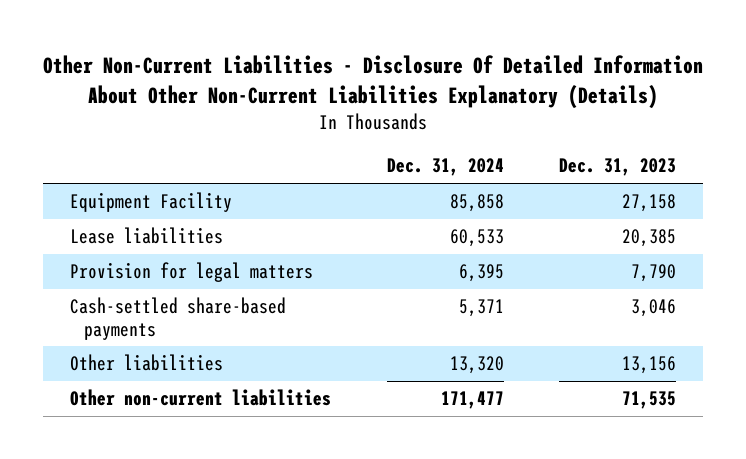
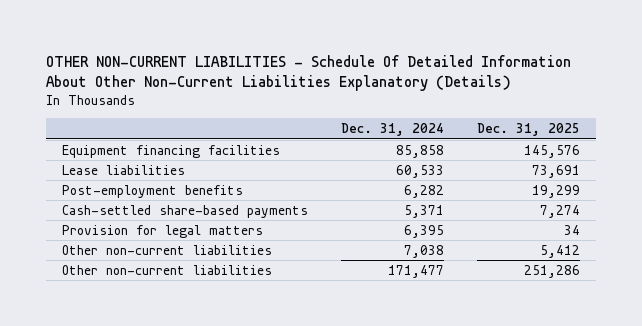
- Other Non-Current Liabilities - Disclosure Of Detailed Information About Other Non-Current Liabilities Explanatory (Details)
+ OTHER NON-CURRENT LIABILITIES - Schedule Of Detailed Information About Other Non-Current Liabilities Explanatory (Details)
- | Dec. 31, 2024 | Dec. 31, 2023
+ | Dec. 31, 2024 | Dec. 31, 2025
- Equipment Facility | 85,858 | 27,158
+ Equipment financing facilities | 85,858 | 145,576
+ Post-employment benefits | 6,282 | 19,299
- Other liabilities | 13,320 | 13,156
moved down: Provision for legal matters | 6,395 | 34
+ Other non-current liabilities | 7,038 | 5,412

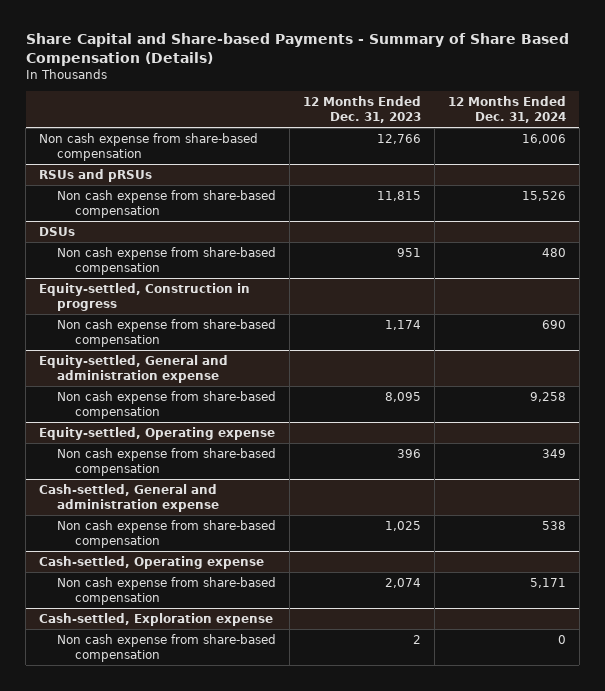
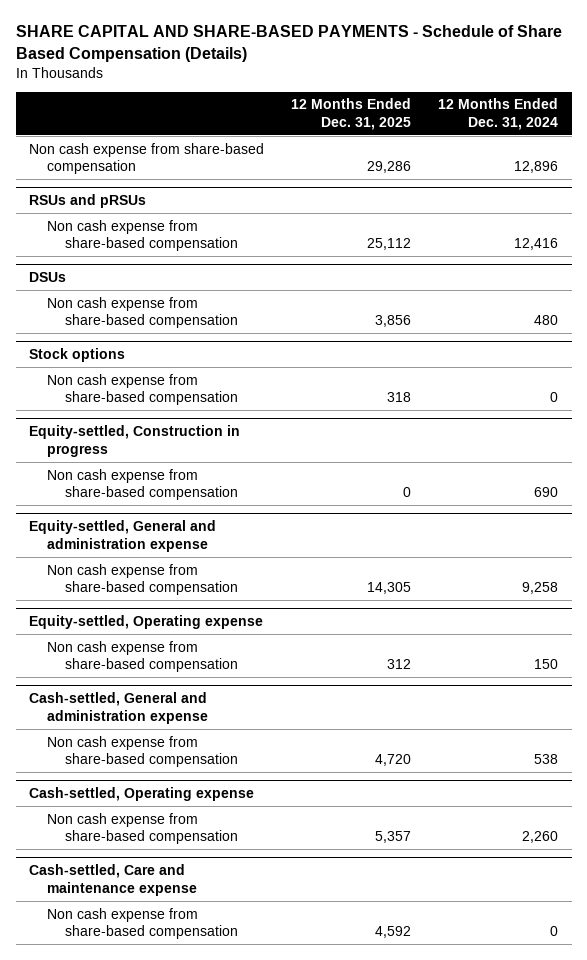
- Share Capital and Share-based Payments - Summary of Share Based Compensation (Details)
+ SHARE CAPITAL AND SHARE-BASED PAYMENTS - Schedule of Share Based Compensation (Details)
- | 12 Months Ended Dec. 31, 2023 | 12 Months Ended Dec. 31, 2024
+ | 12 Months Ended Dec. 31, 2025 | 12 Months Ended Dec. 31, 2024
- Non cash expense from share-based compensation | 12,766 | 16,006
+ Non cash expense from share-based compensation | 29,286 | 12,896
@ RSUs and pRSUs
- Non cash expense from share-based compensation | 11,815 | 15,526
+ Non cash expense from share-based compensation | 25,112 | 12,416
+ Stock options
+ Non cash expense from share-based compensation | 318 | 0
@ Equity-settled, Operating expense
- Non cash expense from share-based compensation | 396 | 349
+ Non cash expense from share-based compensation | 312 | 150
@ Cash-settled, Operating expense
- Non cash expense from share-based compensation | 2,074 | 5,171
- Cash-settled, Exploration expense
@ Cash-settled, Operating expense
+ Non cash expense from share-based compensation | 5,357 | 2,260
+ Cash-settled, Care and maintenance expense

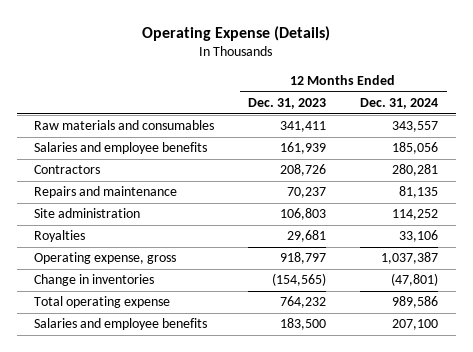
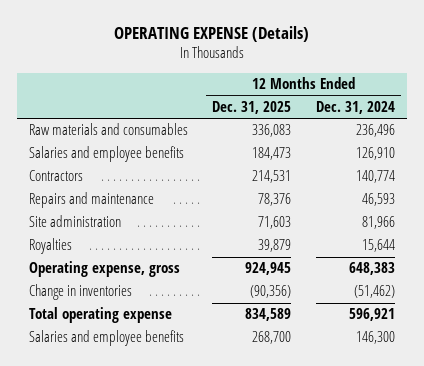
- Operating Expense (Details)
+ OPERATING EXPENSE (Details)
- | 12 Months Ended Dec. 31, 2023 | 12 Months Ended Dec. 31, 2024
+ | 12 Months Ended Dec. 31, 2025 | 12 Months Ended Dec. 31, 2024
- Raw materials and consumables | 341,411 | 343,557
- Salaries and employee benefits | 161,939 | 185,056
- Contractors | 208,726 | 280,281
- Repairs and maintenance | 70,237 | 81,135
- Site administration | 106,803 | 114,252
- Royalties | 29,681 | 33,106
- Operating expense, gross | 918,797 | 1,037,387
- Change in inventories | (154,565) | (47,801)
- Total operating expense | 764,232 | 989,586
- Salaries and employee benefits | 183,500 | 207,100
+ Raw materials and consumables | 336,083 | 236,496
+ Salaries and employee benefits | 184,473 | 126,910
+ Contractors | 214,531 | 140,774
+ Repairs and maintenance | 78,376 | 46,593
+ Site administration | 71,603 | 81,966
+ Royalties | 39,879 | 15,644
+ Operating expense, gross | 924,945 | 648,383
+ Change in inventories | (90,356) | (51,462)
+ Total operating expense | 834,589 | 596,921
+ Salaries and employee benefits | 268,700 | 146,300

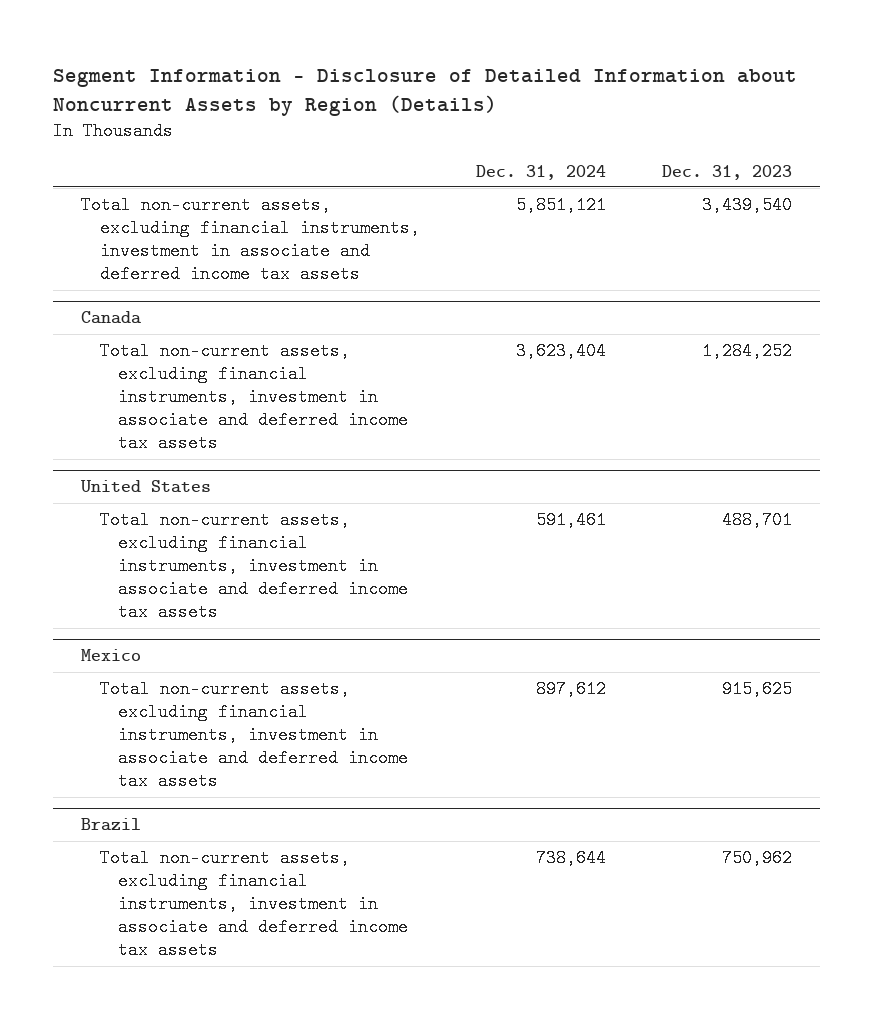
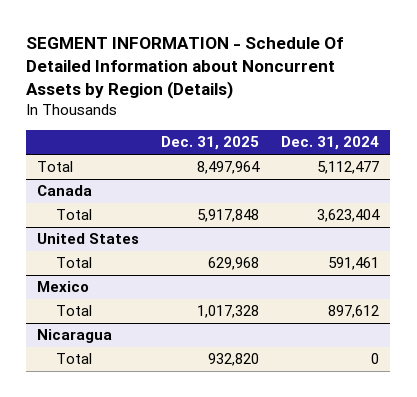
- Segment Information - Disclosure of Detailed Information about Noncurrent Assets by Region (Details)
+ SEGMENT INFORMATION - Schedule Of Detailed Information about Noncurrent Assets by Region (Details)
- | Dec. 31, 2024 | Dec. 31, 2023
+ | Dec. 31, 2025 | Dec. 31, 2024
- Total non-current assets, excluding financial instruments, investment in associate and deferred income tax assets | 5,851,121 | 3,439,540
+ Total | 8,497,964 | 5,112,477
@ Canada
- Total non-current assets, excluding financial instruments, investment in associate and deferred income tax assets | 3,623,404 | 1,284,252
+ Total | 5,917,848 | 3,623,404
@ United States
- Total non-current assets, excluding financial instruments, investment in associate and deferred income tax assets | 591,461 | 488,701
+ Total | 629,968 | 591,461
@ Mexico
- Total non-current assets, excluding financial instruments, investment in associate and deferred income tax assets | 897,612 | 915,625
- Brazil
- Total non-current assets, excluding financial instruments, investment in associate and deferred income tax assets | 738,644 | 750,962
@ Mexico
+ Total | 1,017,328 | 897,612
+ Nicaragua
+ Total | 932,820 | 0

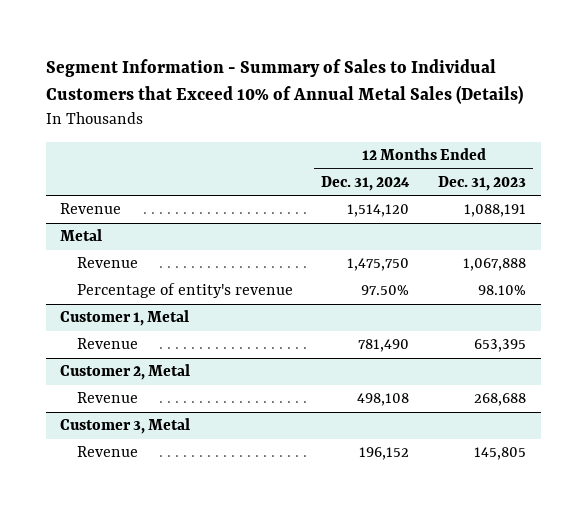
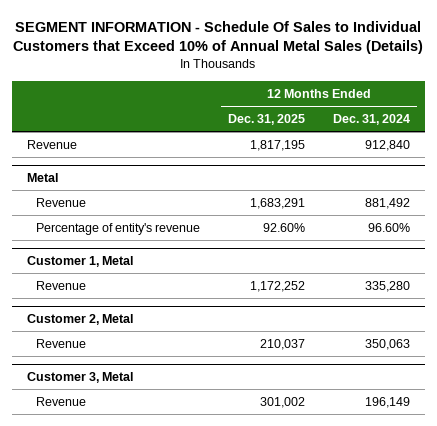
- Segment Information - Summary of Sales to Individual Customers that Exceed 10% of Annual Metal Sales (Details)
+ SEGMENT INFORMATION - Schedule Of Sales to Individual Customers that Exceed 10% of Annual Metal Sales (Details)
- | 12 Months Ended Dec. 31, 2024 | 12 Months Ended Dec. 31, 2023
+ | 12 Months Ended Dec. 31, 2025 | 12 Months Ended Dec. 31, 2024
- Revenue | 1,514,120 | 1,088,191
+ Revenue | 1,817,195 | 912,840
@ Metal
- Revenue | 1,475,750 | 1,067,888
- Percentage of entity's revenue | 97.50% | 98.10%
+ Revenue | 1,683,291 | 881,492
+ Percentage of entity's revenue | 92.60% | 96.60%
@ Customer 1, Metal
- Revenue | 781,490 | 653,395
+ Revenue | 1,172,252 | 335,280
@ Customer 2, Metal
- Revenue | 498,108 | 268,688
+ Revenue | 210,037 | 350,063
@ Customer 3, Metal
- Revenue | 196,152 | 145,805
+ Revenue | 301,002 | 196,149

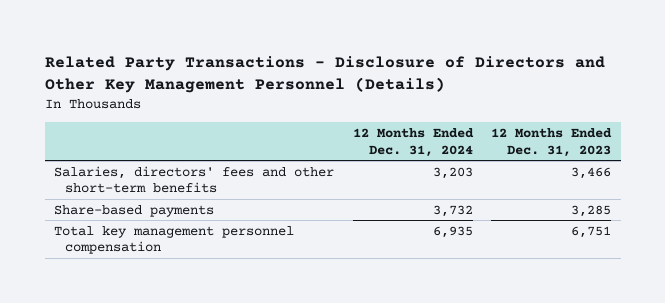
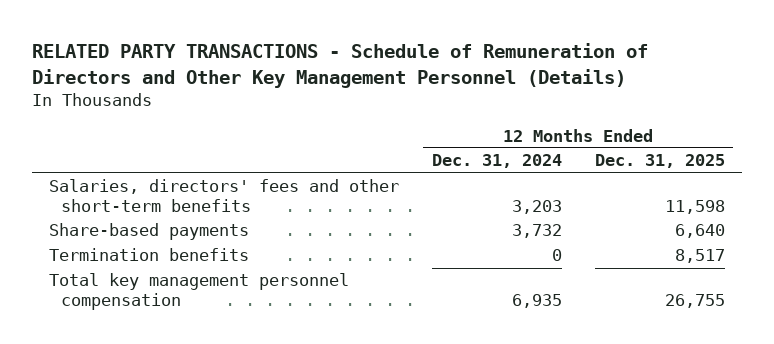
- Related Party Transactions - Disclosure of Directors and Other Key Management Personnel (Details)
+ RELATED PARTY TRANSACTIONS - Schedule of Remuneration of Directors and Other Key Management Personnel (Details)
- | 12 Months Ended Dec. 31, 2024 | 12 Months Ended Dec. 31, 2023
+ | 12 Months Ended Dec. 31, 2024 | 12 Months Ended Dec. 31, 2025
+ Termination benefits | 0 | 8,517

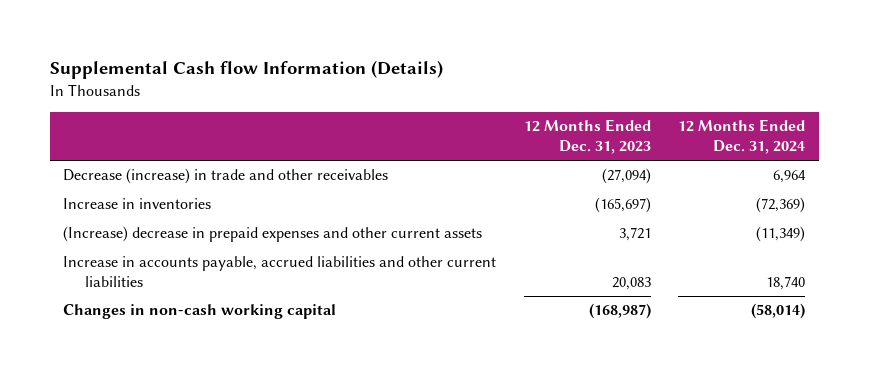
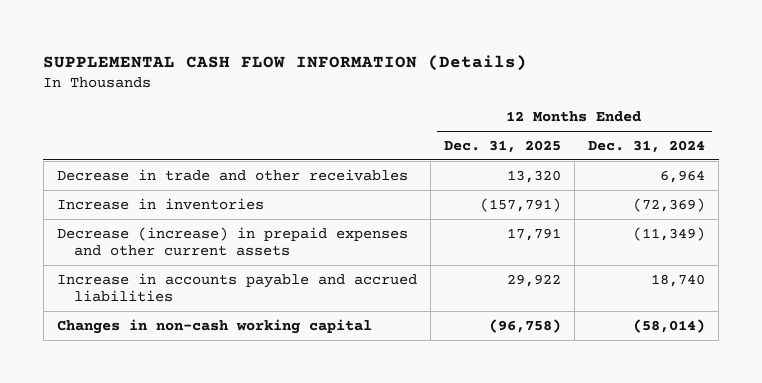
- Supplemental Cash flow Information (Details)
+ SUPPLEMENTAL CASH FLOW INFORMATION (Details)
- | 12 Months Ended Dec. 31, 2023 | 12 Months Ended Dec. 31, 2024
+ | 12 Months Ended Dec. 31, 2025 | 12 Months Ended Dec. 31, 2024
- Decrease (increase) in trade and other receivables | (27,094) | 6,964
+ Decrease in trade and other receivables | 13,320 | 6,964
- (Increase) decrease in prepaid expenses and other current assets | 3,721 | (11,349)
- Increase in accounts payable, accrued liabilities and other current liabilities | 20,083 | 18,740
+ Decrease (increase) in prepaid expenses and other current assets | 17,791 | (11,349)
+ Increase in accounts payable and accrued liabilities | 29,922 | 18,740

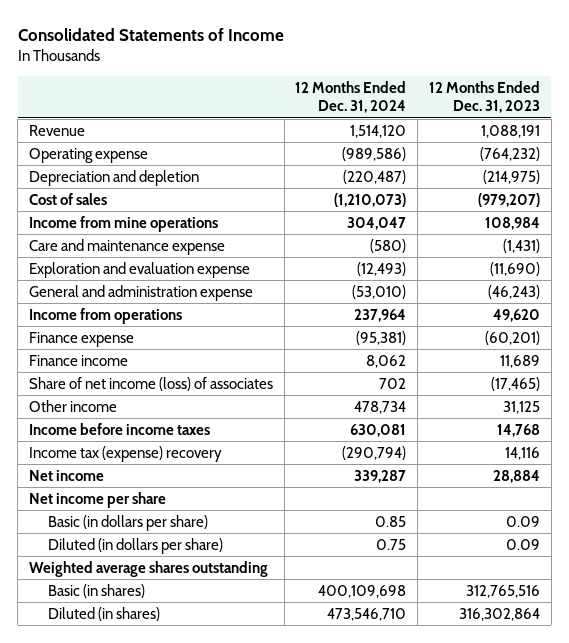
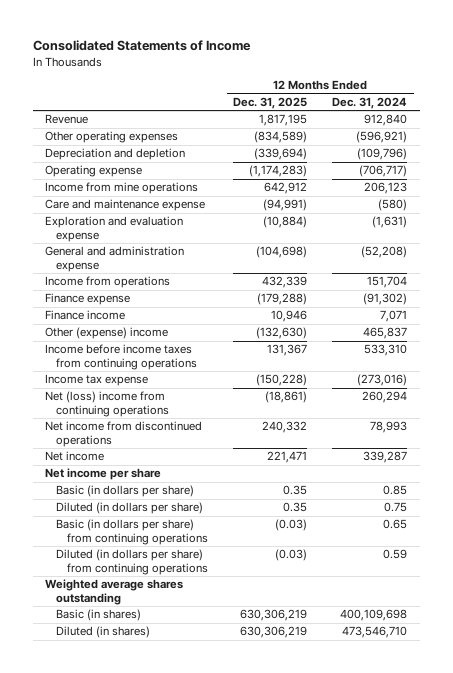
- | 12 Months Ended Dec. 31, 2024 | 12 Months Ended Dec. 31, 2023
+ | 12 Months Ended Dec. 31, 2025 | 12 Months Ended Dec. 31, 2024
- Revenue | 1,514,120 | 1,088,191
- Operating expense | (989,586) | (764,232)
- Depreciation and depletion | (220,487) | (214,975)
- Cost of sales | (1,210,073) | (979,207)
- Income from mine operations | 304,047 | 108,984
+ Revenue | 1,817,195 | 912,840
+ Other operating expenses | (834,589) | (596,921)
+ Depreciation and depletion | (339,694) | (109,796)
+ Operating expense | (1,174,283) | (706,717)
+ Income from mine operations | 642,912 | 206,123
- Exploration and evaluation expense | (12,493) | (11,690)
- General and administration expense | (53,010) | (46,243)
- Income from operations | 237,964 | 49,620
- Finance expense | (95,381) | (60,201)
- Finance income | 8,062 | 11,689
- Share of net income (loss) of associates | 702 | (17,465)
- Other income | 478,734 | 31,125
- Income before income taxes | 630,081 | 14,768
- Income tax (expense) recovery | (290,794) | 14,116
+ Exploration and evaluation expense | (10,884) | (1,631)
+ General and administration expense | (104,698) | (52,208)
+ Income from operations | 432,339 | 151,704
+ Finance expense | (179,288) | (91,302)
+ Finance income | 10,946 | 7,071
+ Other (expense) income | (132,630) | 465,837
+ Income before income taxes from continuing operations | 131,367 | 533,310
+ Income tax expense | (150,228) | (273,016)
+ Net (loss) income from continuing operations | (18,861) | 260,294
+ Net income from discontinued operations | 240,332 | 78,993
+ Basic (in dollars per share) from continuing operations | (0.03) | 0.65
+ Diluted (in dollars per share) from continuing operations | (0.03) | 0.59

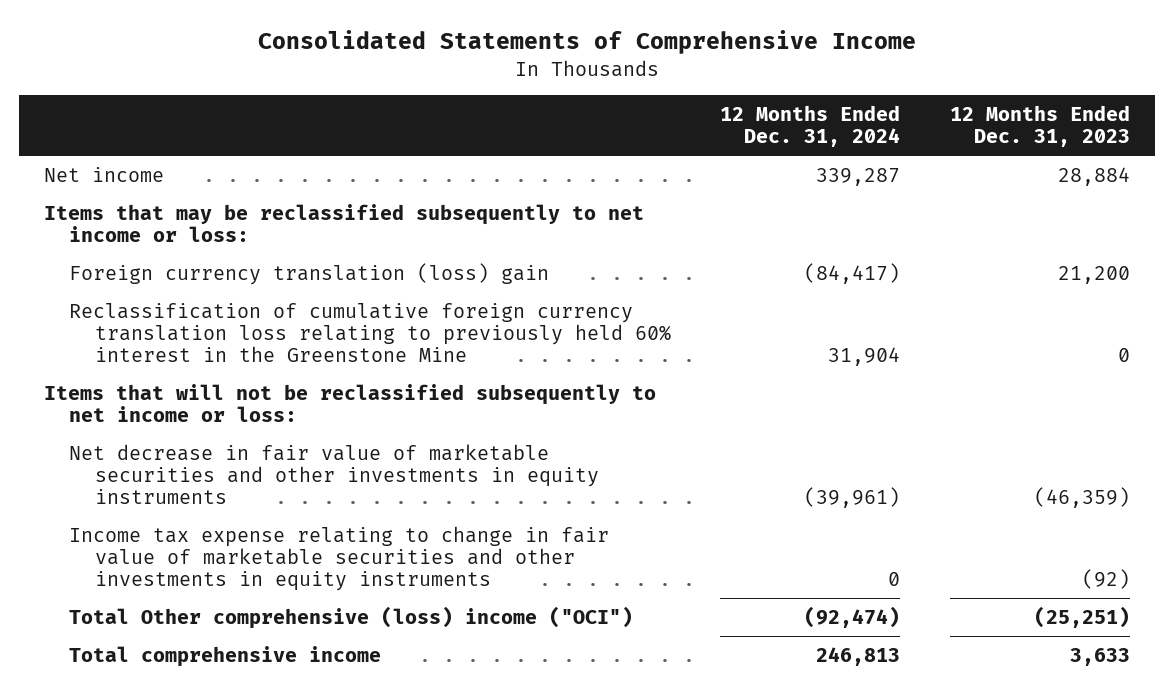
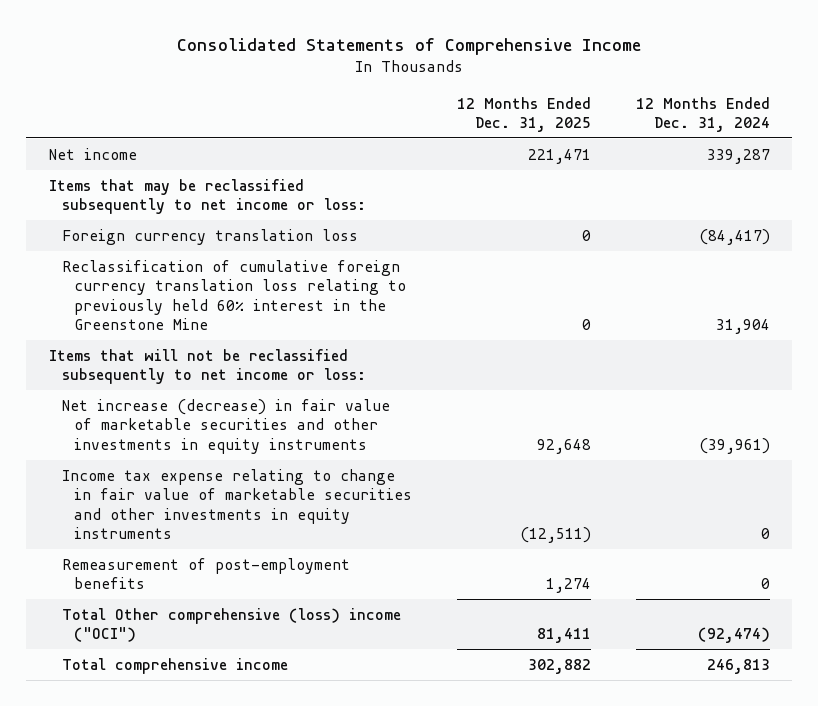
- | 12 Months Ended Dec. 31, 2024 | 12 Months Ended Dec. 31, 2023
+ | 12 Months Ended Dec. 31, 2025 | 12 Months Ended Dec. 31, 2024
- Foreign currency translation (loss) gain | (84,417) | 21,200
+ Foreign currency translation loss | 0 | (84,417)
- Net decrease in fair value of marketable securities and other investments in equity instruments | (39,961) | (46,359)
+ Net increase (decrease) in fair value of marketable securities and other investments in equity instruments | 92,648 | (39,961)
+ Remeasurement of post-employment benefits | 1,274 | 0

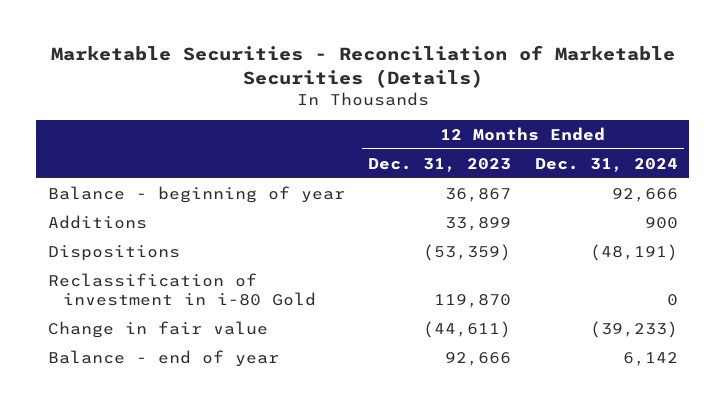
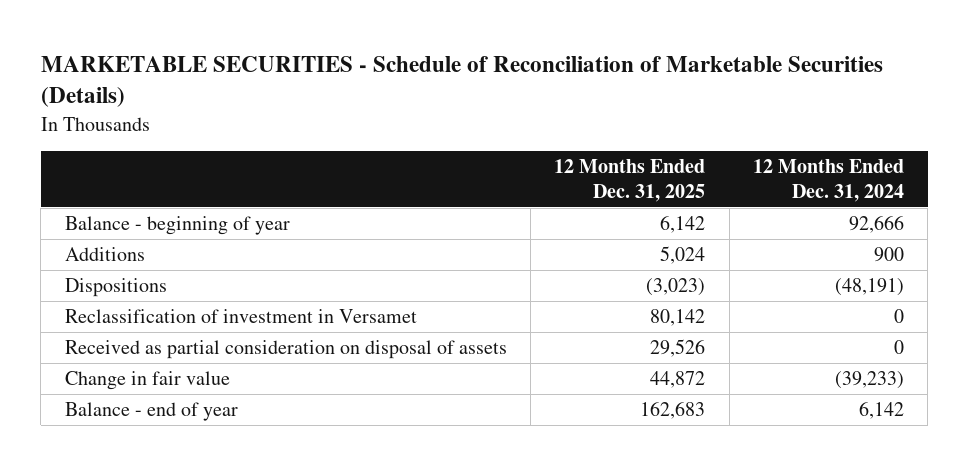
- Marketable Securities - Reconciliation of Marketable Securities (Details)
+ MARKETABLE SECURITIES - Schedule of Reconciliation of Marketable Securities (Details)
- | 12 Months Ended Dec. 31, 2023 | 12 Months Ended Dec. 31, 2024
+ | 12 Months Ended Dec. 31, 2025 | 12 Months Ended Dec. 31, 2024
- Reclassification of investment in i-80 Gold | 119,870 | 0
+ Reclassification of investment in Versamet | 80,142 | 0
+ Received as partial consideration on disposal of assets | 29,526 | 0

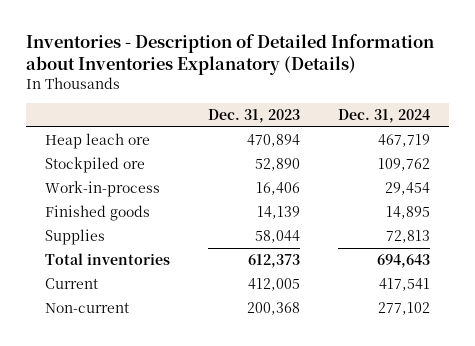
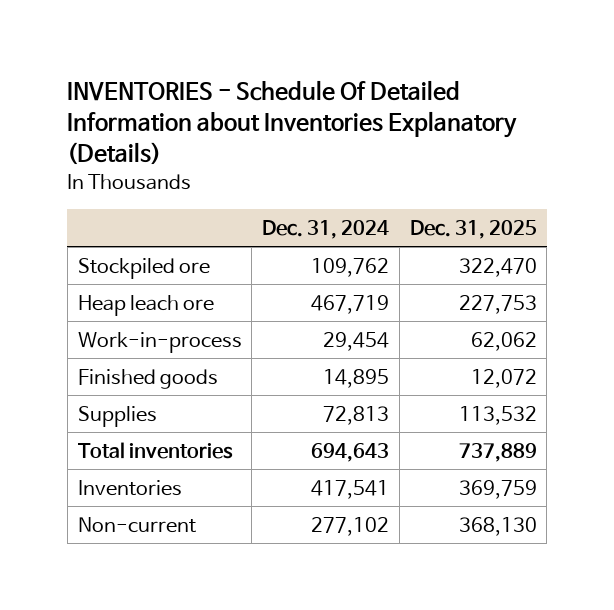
- Inventories - Description of Detailed Information about Inventories Explanatory (Details)
+ INVENTORIES - Schedule Of Detailed Information about Inventories Explanatory (Details)
- | Dec. 31, 2023 | Dec. 31, 2024
+ | Dec. 31, 2024 | Dec. 31, 2025
moved down: Heap leach ore | 467,719 | 227,753
- Current | 412,005 | 417,541
+ Inventories | 417,541 | 369,759

